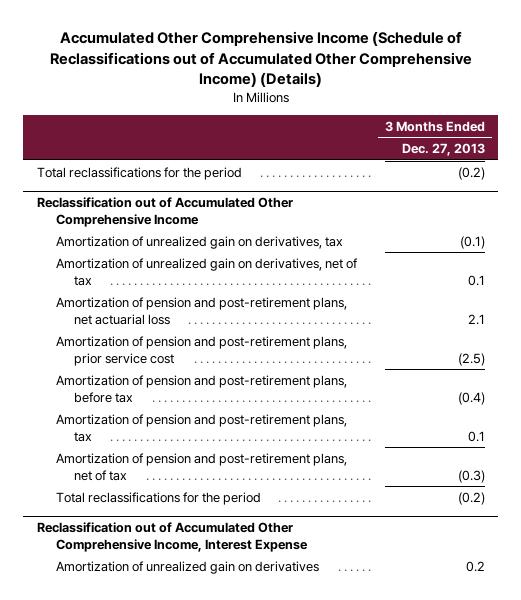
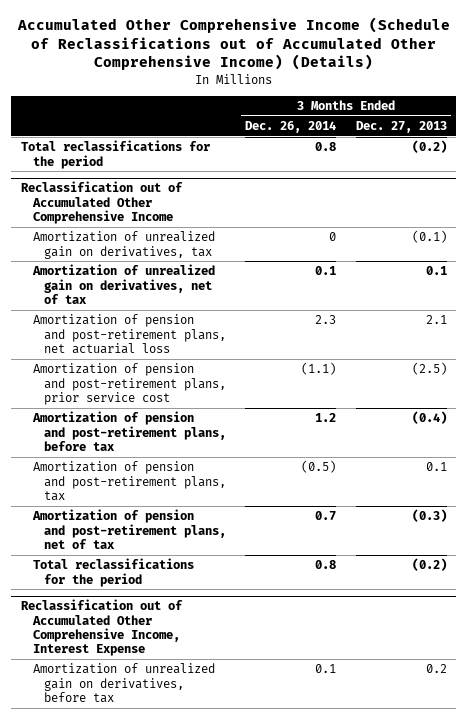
- | 3 Months Ended Dec. 27, 2013
+ | 3 Months Ended Dec. 26, 2014 | 3 Months Ended Dec. 27, 2013
@ Reclassification out of Accumulated Other Comprehensive Income, Interest Expense
- Amortization of unrealized gain on derivatives | 0.2
+ Amortization of unrealized gain on derivatives, before tax | 0.1 | 0.2

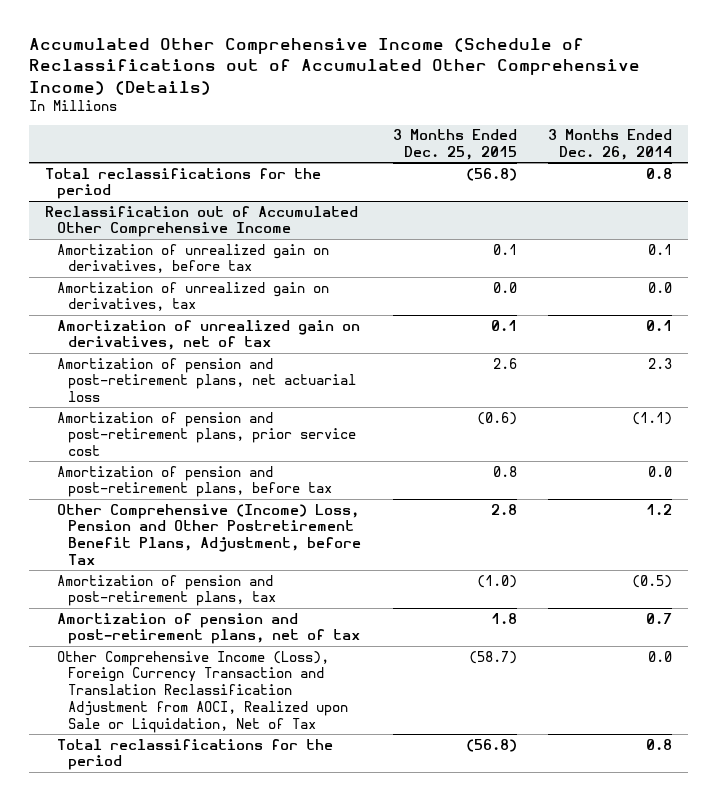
- | 3 Months Ended Dec. 26, 2014 | 3 Months Ended Dec. 27, 2013
+ | 3 Months Ended Dec. 25, 2015 | 3 Months Ended Dec. 26, 2014
@ Reclassification out of Accumulated Other Comprehensive Income
- Amortization of unrealized gain on derivatives, tax | 0 | (0.1)
+ Amortization of unrealized gain on derivatives, before tax | 0.1 | 0.1
+ Amortization of unrealized gain on derivatives, tax | 0.0 | 0.0
- Amortization of pension and post-retirement plans, before tax | 1.2 | (0.4)
+ Amortization of pension and post-retirement plans, before tax | 0.8 | 0.0
+ Other Comprehensive (Income) Loss, Pension and Other Postretirement Benefit Plans, Adjustment, before Tax | 2.8 | 1.2
+ Other Comprehensive Income (Loss), Foreign Currency Transaction and Translation Reclassification Adjustment from AOCI, Realized upon Sale or Liquidation, Net of Tax | (58.7) | 0.0
- Reclassification out of Accumulated Other Comprehensive Income, Interest Expense
- Amortization of unrealized gain on derivatives, before tax | 0.1 | 0.2

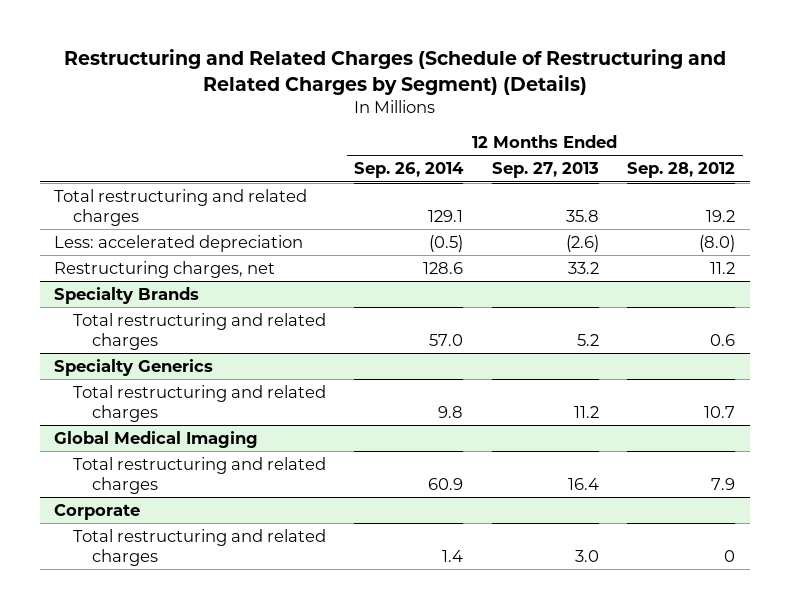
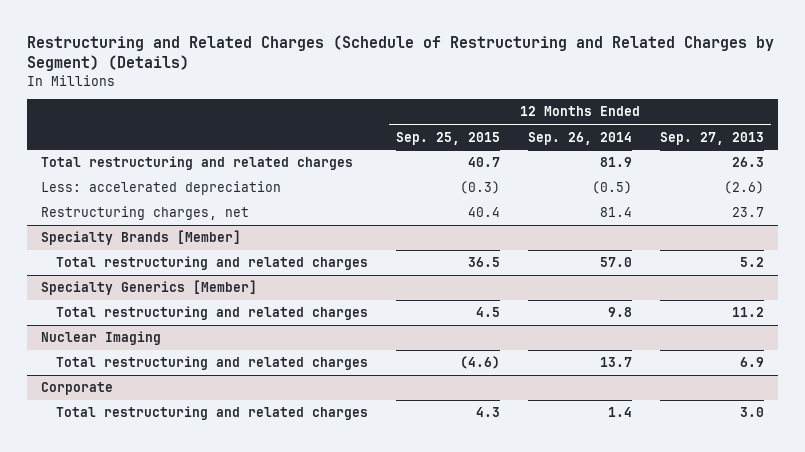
- | 12 Months Ended Sep. 26, 2014 | 12 Months Ended Sep. 27, 2013 | 12 Months Ended Sep. 28, 2012
+ | 12 Months Ended Sep. 25, 2015 | 12 Months Ended Sep. 26, 2014 | 12 Months Ended Sep. 27, 2013
- Total restructuring and related charges | 129.1 | 35.8 | 19.2
+ Total restructuring and related charges | 40.7 | 81.9 | 26.3
- Restructuring charges, net | 128.6 | 33.2 | 11.2
- Specialty Brands
+ Restructuring charges, net | 40.4 | 81.4 | 23.7
+ Specialty Brands [Member]
- Specialty Generics
+ Specialty Generics [Member]
- Global Medical Imaging
- Total restructuring and related charges | 60.9 | 16.4 | 7.9
+ Nuclear Imaging
+ Total restructuring and related charges | (4.6) | 13.7 | 6.9

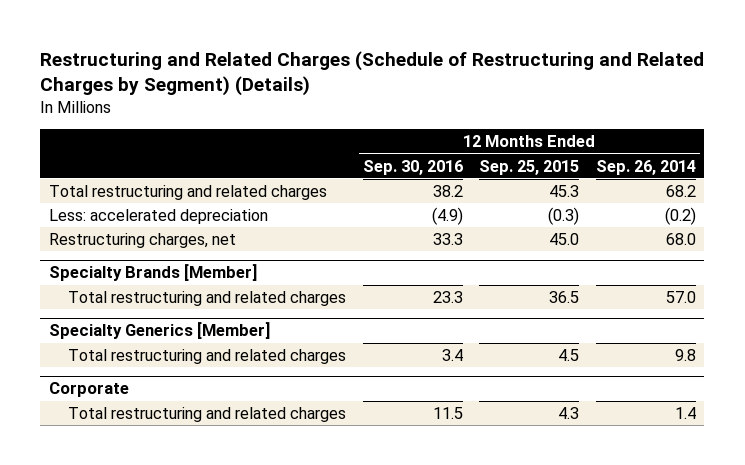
- | 12 Months Ended Sep. 25, 2015 | 12 Months Ended Sep. 26, 2014 | 12 Months Ended Sep. 27, 2013
+ | 12 Months Ended Sep. 30, 2016 | 12 Months Ended Sep. 25, 2015 | 12 Months Ended Sep. 26, 2014
- Total restructuring and related charges | 40.7 | 81.9 | 26.3
- Less: accelerated depreciation | (0.3) | (0.5) | (2.6)
- Restructuring charges, net | 40.4 | 81.4 | 23.7
+ Total restructuring and related charges | 38.2 | 45.3 | 68.2
+ Less: accelerated depreciation | (4.9) | (0.3) | (0.2)
+ Restructuring charges, net | 33.3 | 45.0 | 68.0
- Nuclear Imaging
- Total restructuring and related charges | (4.6) | 13.7 | 6.9

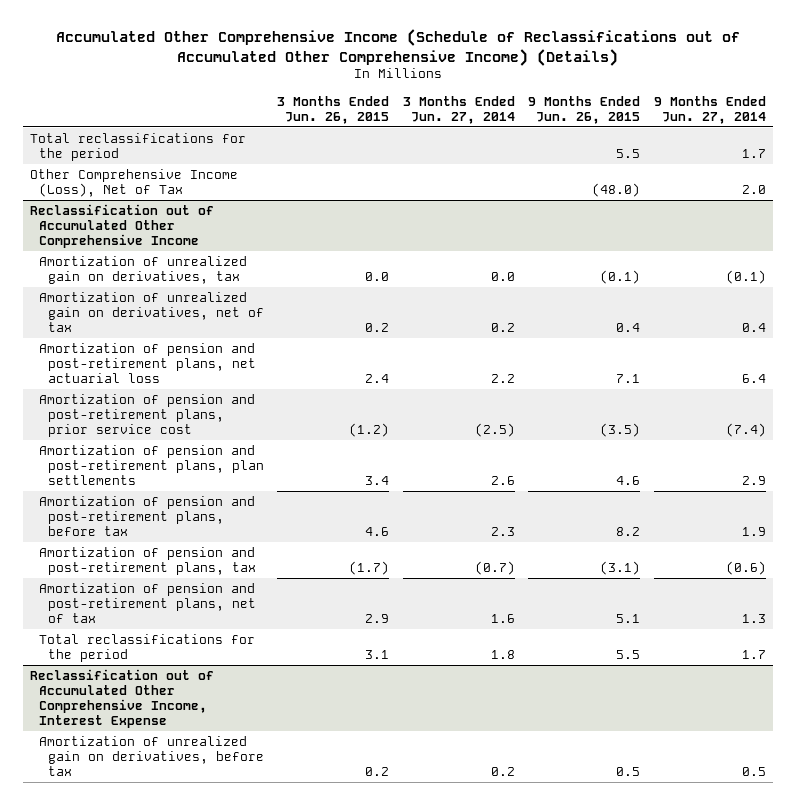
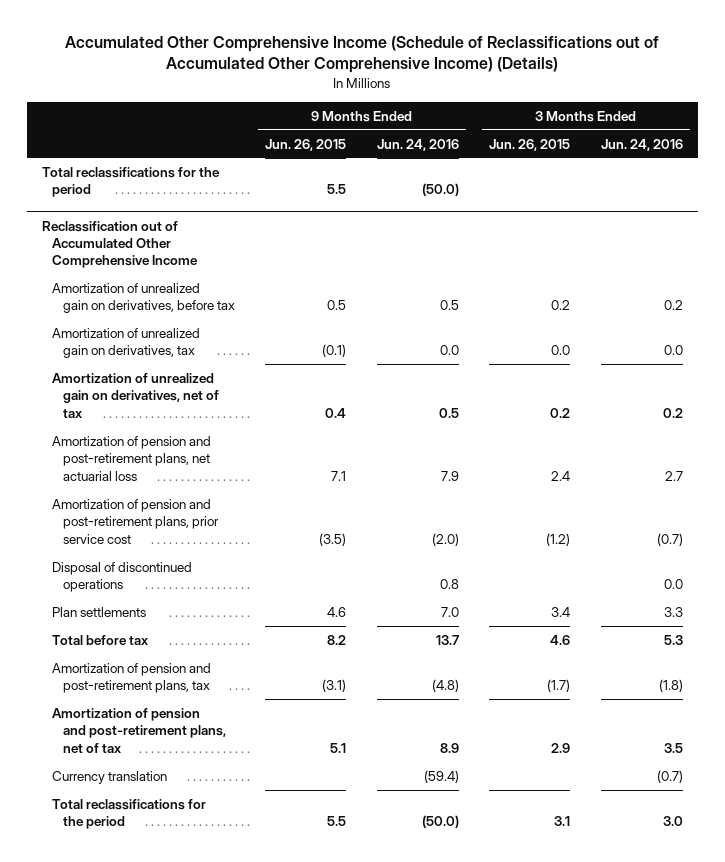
- | 3 Months Ended Jun. 26, 2015 | 3 Months Ended Jun. 27, 2014 | 9 Months Ended Jun. 26, 2015 | 9 Months Ended Jun. 27, 2014
+ | 9 Months Ended Jun. 26, 2015 | 9 Months Ended Jun. 24, 2016 | 3 Months Ended Jun. 26, 2015 | 3 Months Ended Jun. 24, 2016
- Other Comprehensive Income (Loss), Net of Tax | | | (48.0) | 2.0
@ Reclassification out of Accumulated Other Comprehensive Income
+ Amortization of unrealized gain on derivatives, before tax | 0.5 | 0.5 | 0.2 | 0.2
- Amortization of pension and post-retirement plans, plan settlements | 3.4 | 2.6 | 4.6 | 2.9
- Amortization of pension and post-retirement plans, before tax | 4.6 | 2.3 | 8.2 | 1.9
+ Disposal of discontinued operations | | 0.8 | | 0.0
+ Plan settlements | 4.6 | 7.0 | 3.4 | 3.3
+ Total before tax | 8.2 | 13.7 | 4.6 | 5.3
+ Currency translation | | (59.4) | | (0.7)
- Reclassification out of Accumulated Other Comprehensive Income, Interest Expense
- Amortization of unrealized gain on derivatives, before tax | 0.2 | 0.2 | 0.5 | 0.5

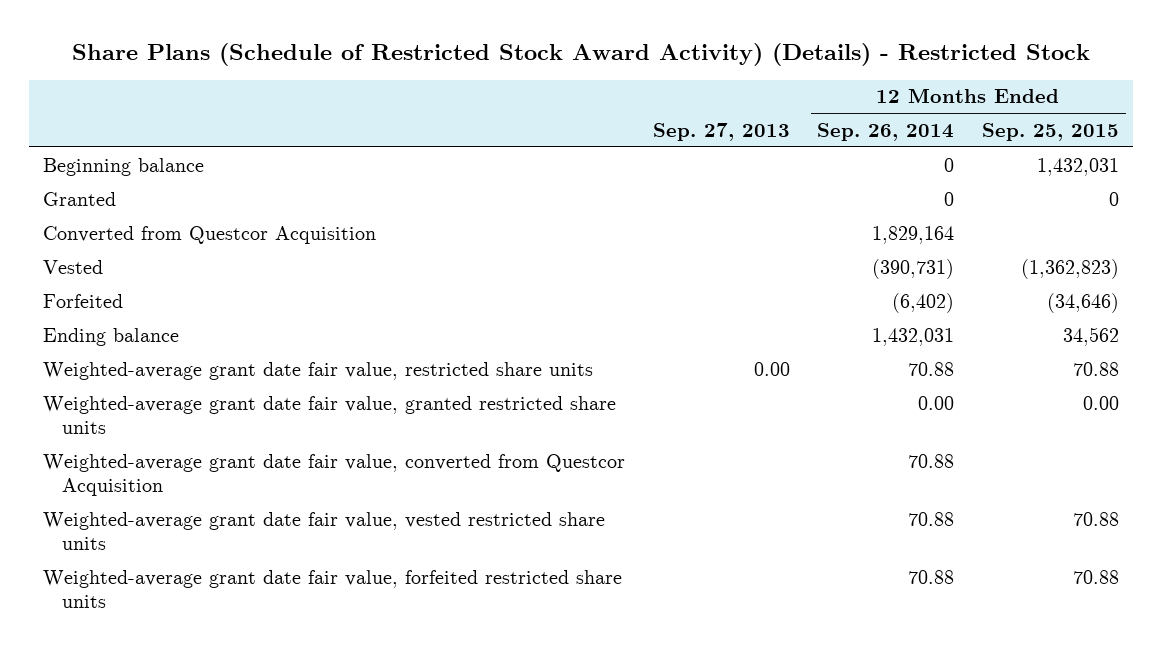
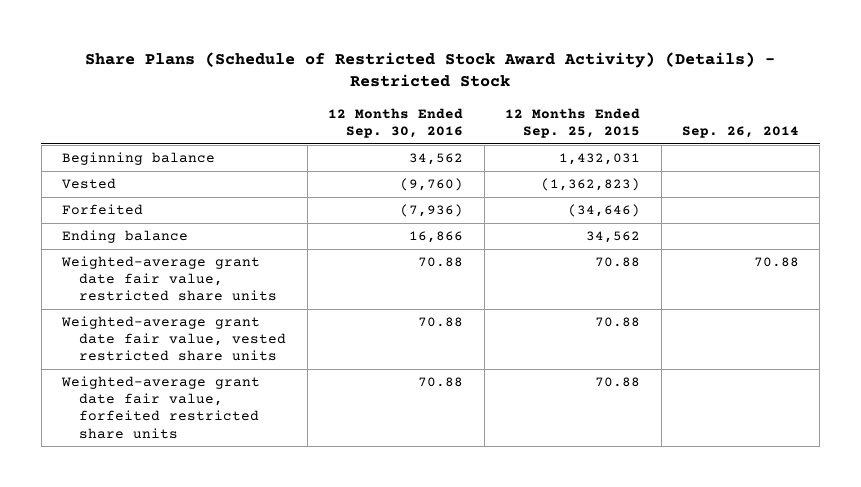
- | Sep. 27, 2013 | 12 Months Ended Sep. 26, 2014 | 12 Months Ended Sep. 25, 2015
+ | 12 Months Ended Sep. 30, 2016 | 12 Months Ended Sep. 25, 2015 | Sep. 26, 2014
- Granted | | 0 | 0
- Converted from Questcor Acquisition | | 1,829,164 |
- Weighted-average grant date fair value, granted restricted share units | | 0.00 | 0.00
- Weighted-average grant date fair value, converted from Questcor Acquisition | | 70.88 |

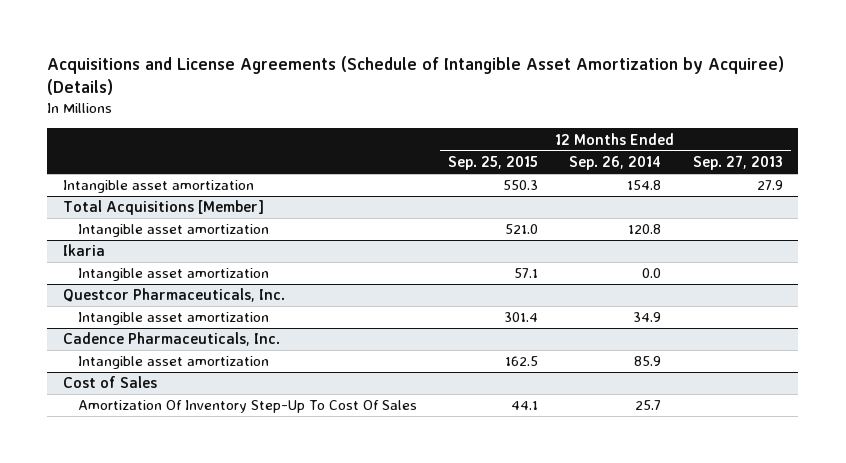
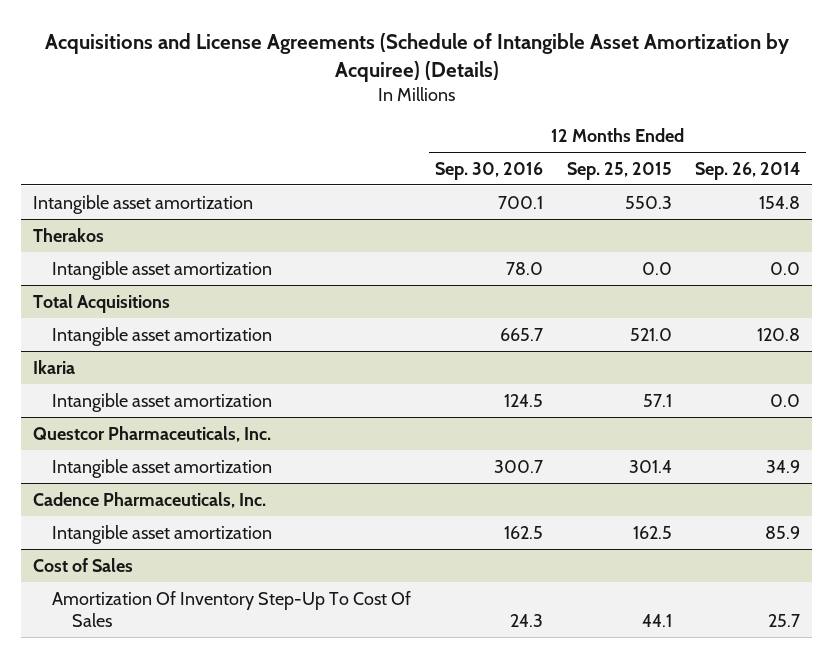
- | 12 Months Ended Sep. 25, 2015 | 12 Months Ended Sep. 26, 2014 | 12 Months Ended Sep. 27, 2013
+ | 12 Months Ended Sep. 30, 2016 | 12 Months Ended Sep. 25, 2015 | 12 Months Ended Sep. 26, 2014
- Total Acquisitions [Member]
+ Therakos
+ Intangible asset amortization | 78.0 | 0.0 | 0.0
+ Total Acquisitions

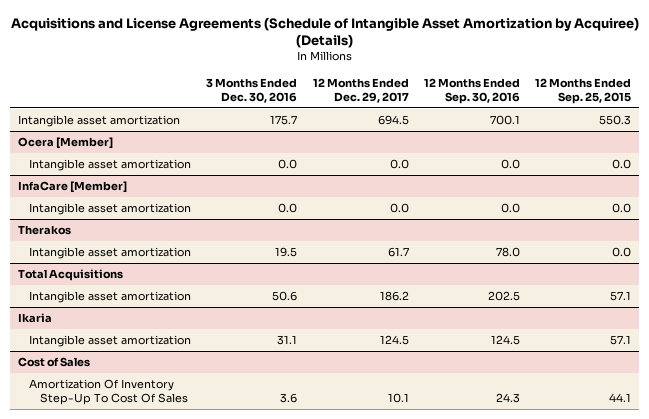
- | 12 Months Ended Sep. 30, 2016 | 12 Months Ended Sep. 25, 2015 | 12 Months Ended Sep. 26, 2014
+ | 3 Months Ended Dec. 30, 2016 | 12 Months Ended Dec. 29, 2017 | 12 Months Ended Sep. 30, 2016 | 12 Months Ended Sep. 25, 2015
+ Ocera [Member]
+ Intangible asset amortization | 0.0 | 0.0 | 0.0 | 0.0
+ InfaCare [Member]
+ Intangible asset amortization | 0.0 | 0.0 | 0.0 | 0.0
@ Total Acquisitions
- Intangible asset amortization | 665.7 | 521.0 | 120.8
+ Intangible asset amortization | 50.6 | 186.2 | 202.5 | 57.1
- Questcor Pharmaceuticals, Inc.
- Intangible asset amortization | 300.7 | 301.4 | 34.9
- Cadence Pharmaceuticals, Inc.
- Intangible asset amortization | 162.5 | 162.5 | 85.9

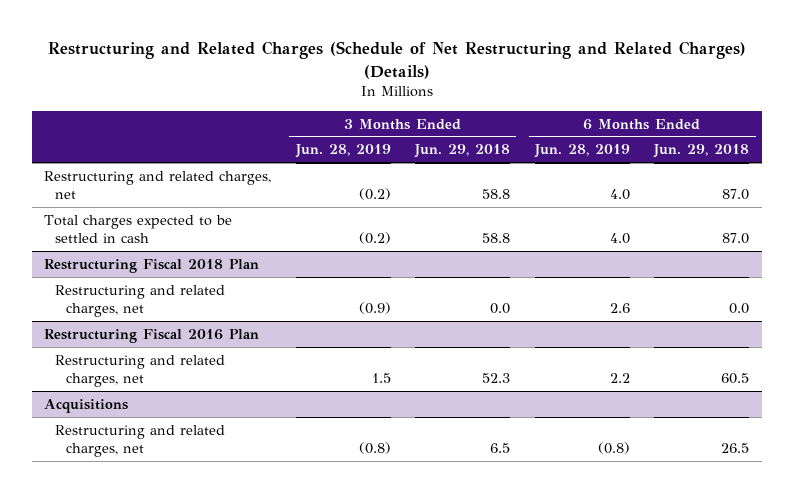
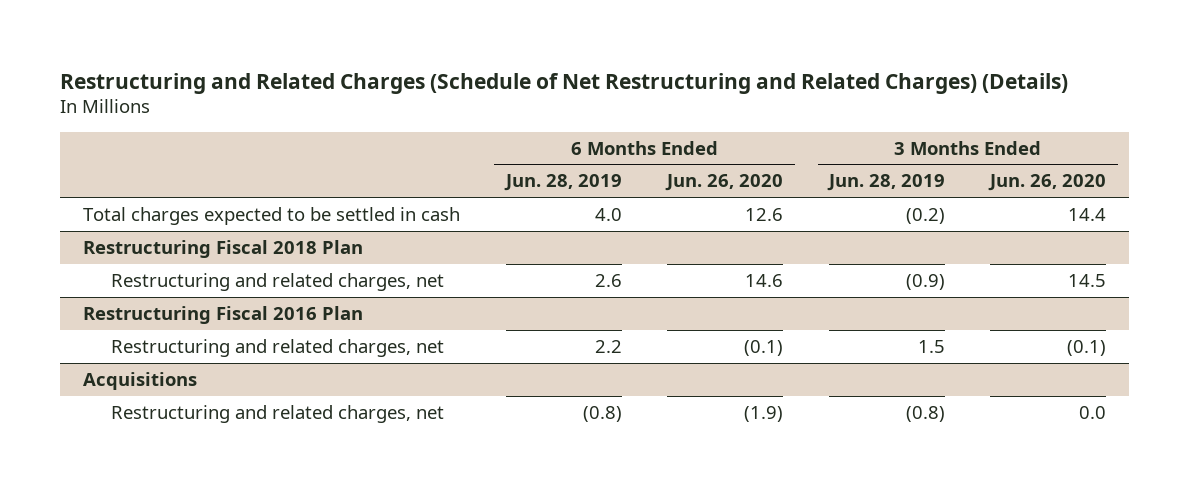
- | 3 Months Ended Jun. 28, 2019 | 3 Months Ended Jun. 29, 2018 | 6 Months Ended Jun. 28, 2019 | 6 Months Ended Jun. 29, 2018
+ | 6 Months Ended Jun. 28, 2019 | 6 Months Ended Jun. 26, 2020 | 3 Months Ended Jun. 28, 2019 | 3 Months Ended Jun. 26, 2020
- Restructuring and related charges, net | (0.2) | 58.8 | 4.0 | 87.0

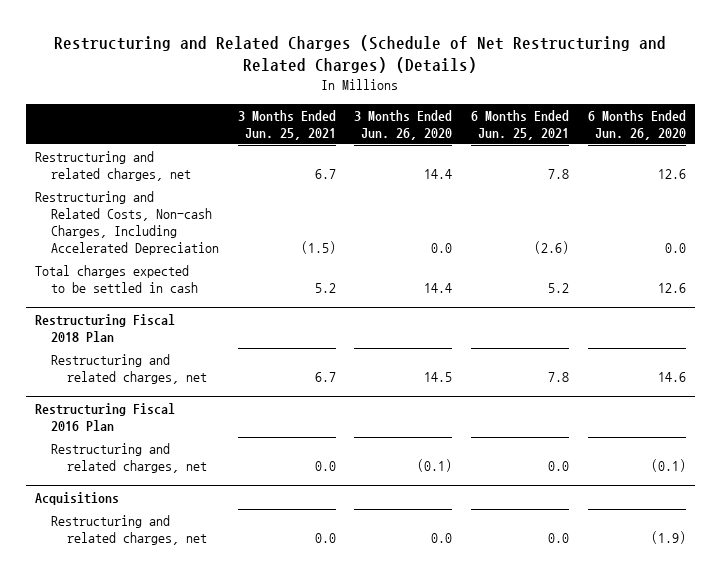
- | 6 Months Ended Jun. 28, 2019 | 6 Months Ended Jun. 26, 2020 | 3 Months Ended Jun. 28, 2019 | 3 Months Ended Jun. 26, 2020
+ | 3 Months Ended Jun. 25, 2021 | 3 Months Ended Jun. 26, 2020 | 6 Months Ended Jun. 25, 2021 | 6 Months Ended Jun. 26, 2020
+ Restructuring and related charges, net | 6.7 | 14.4 | 7.8 | 12.6
+ Restructuring and Related Costs, Non-cash Charges, Including Accelerated Depreciation | (1.5) | 0.0 | (2.6) | 0.0

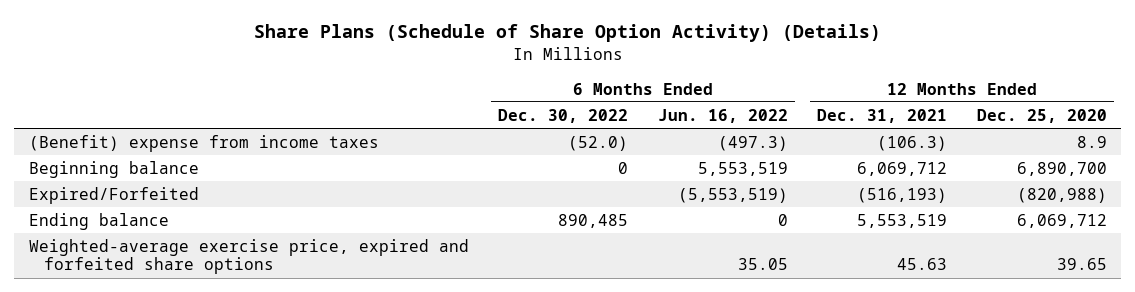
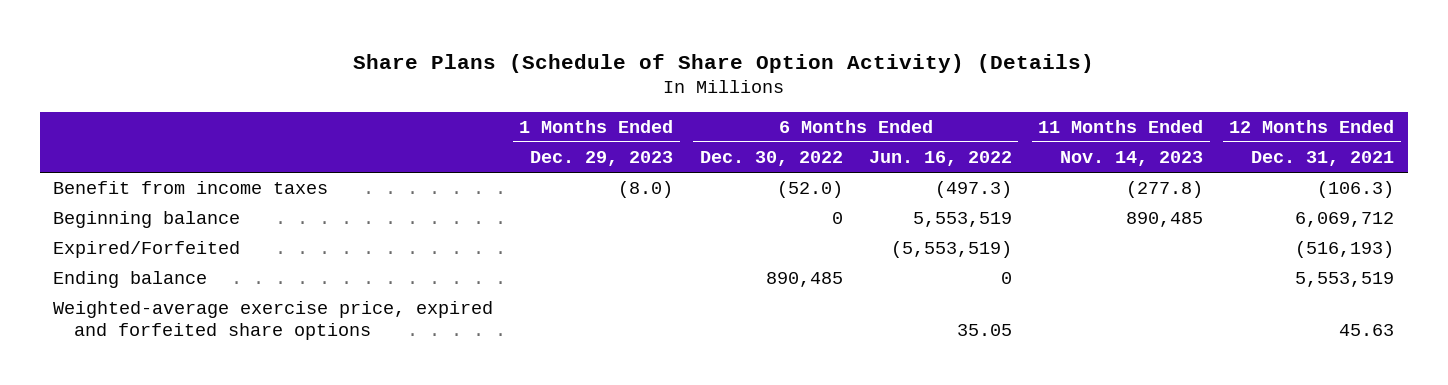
- | 6 Months Ended Dec. 30, 2022 | 6 Months Ended Jun. 16, 2022 | 12 Months Ended Dec. 31, 2021 | 12 Months Ended Dec. 25, 2020
+ | 1 Months Ended Dec. 29, 2023 | 6 Months Ended Dec. 30, 2022 | 6 Months Ended Jun. 16, 2022 | 11 Months Ended Nov. 14, 2023 | 12 Months Ended Dec. 31, 2021
- (Benefit) expense from income taxes | (52.0) | (497.3) | (106.3) | 8.9
+ Benefit from income taxes | (8.0) | (52.0) | (497.3) | (277.8) | (106.3)

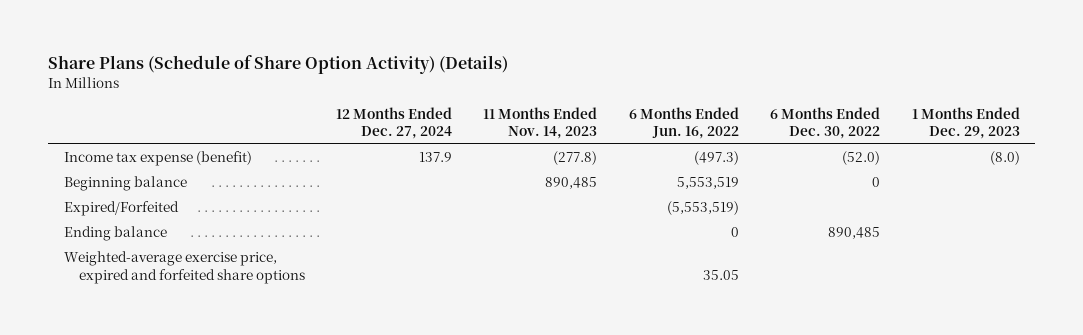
- | 1 Months Ended Dec. 29, 2023 | 6 Months Ended Dec. 30, 2022 | 6 Months Ended Jun. 16, 2022 | 11 Months Ended Nov. 14, 2023 | 12 Months Ended Dec. 31, 2021
+ | 12 Months Ended Dec. 27, 2024 | 11 Months Ended Nov. 14, 2023 | 6 Months Ended Jun. 16, 2022 | 6 Months Ended Dec. 30, 2022 | 1 Months Ended Dec. 29, 2023
- Benefit from income taxes | (8.0) | (52.0) | (497.3) | (277.8) | (106.3)
+ Income tax expense (benefit) | 137.9 | (277.8) | (497.3) | (52.0) | (8.0)

